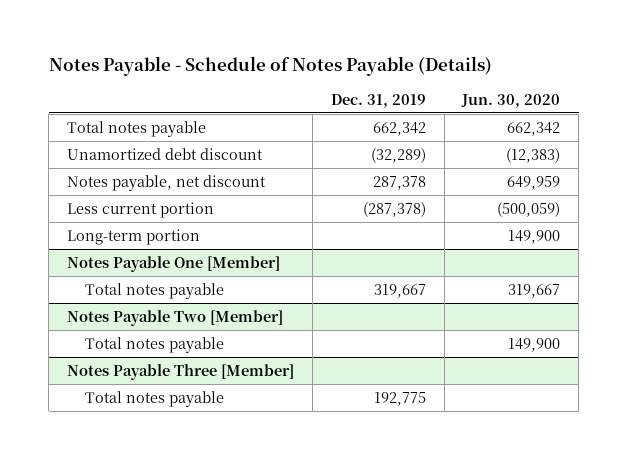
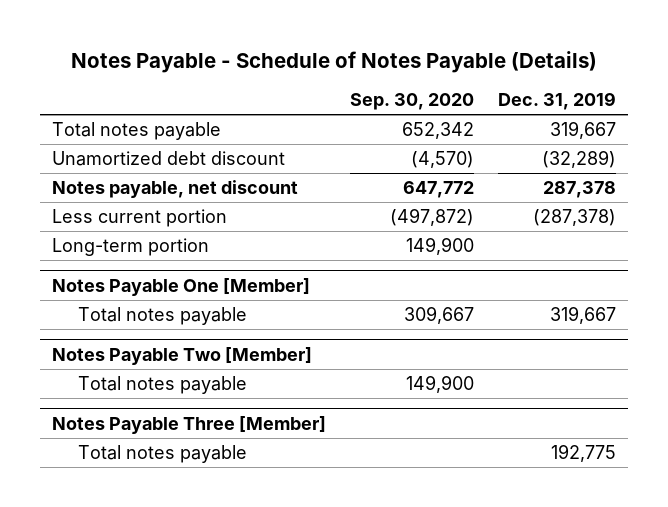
- | Dec. 31, 2019 | Jun. 30, 2020
+ | Sep. 30, 2020 | Dec. 31, 2019
- Total notes payable | 662,342 | 662,342
+ Total notes payable | 652,342 | 319,667

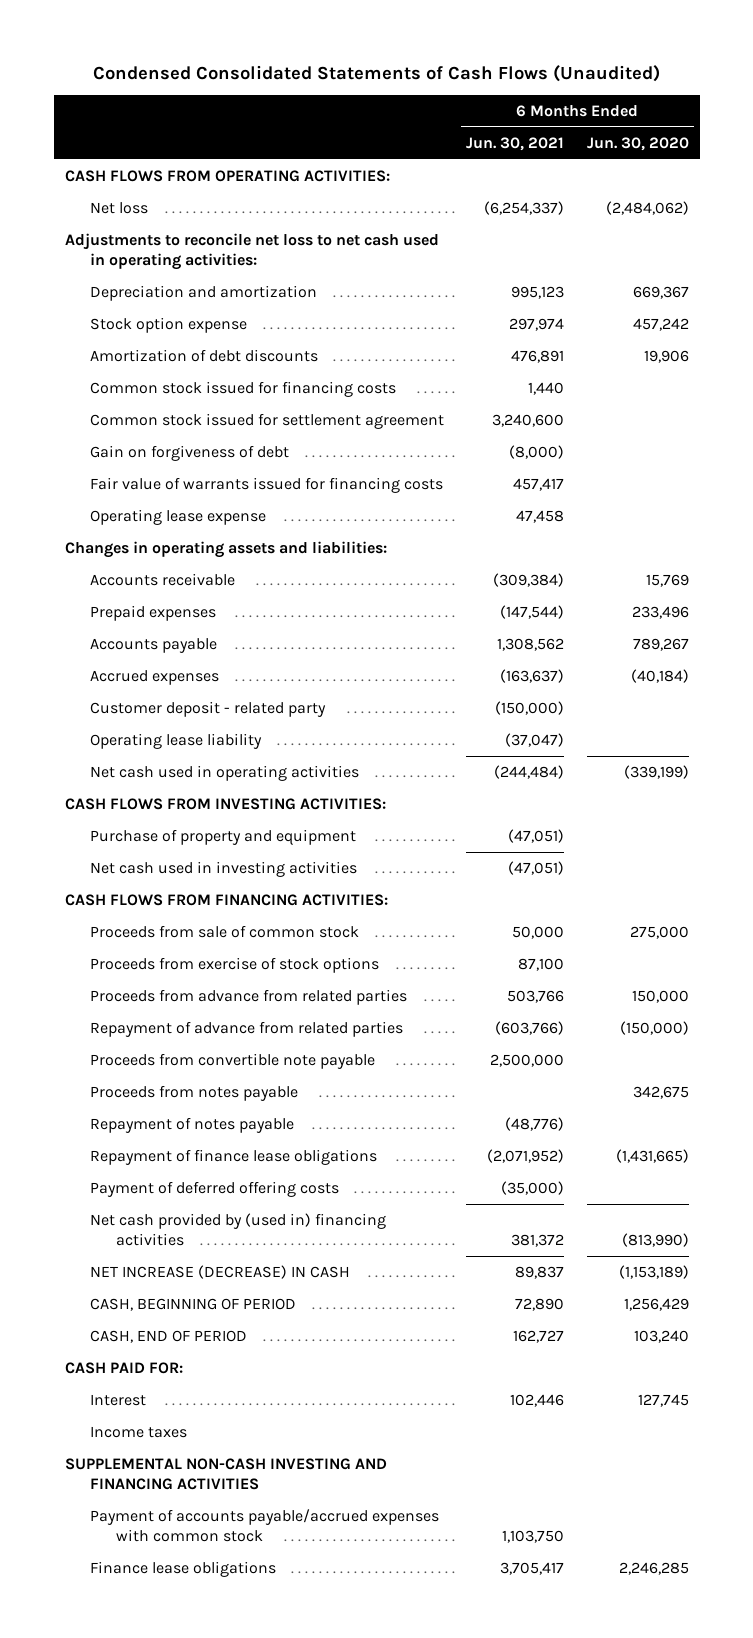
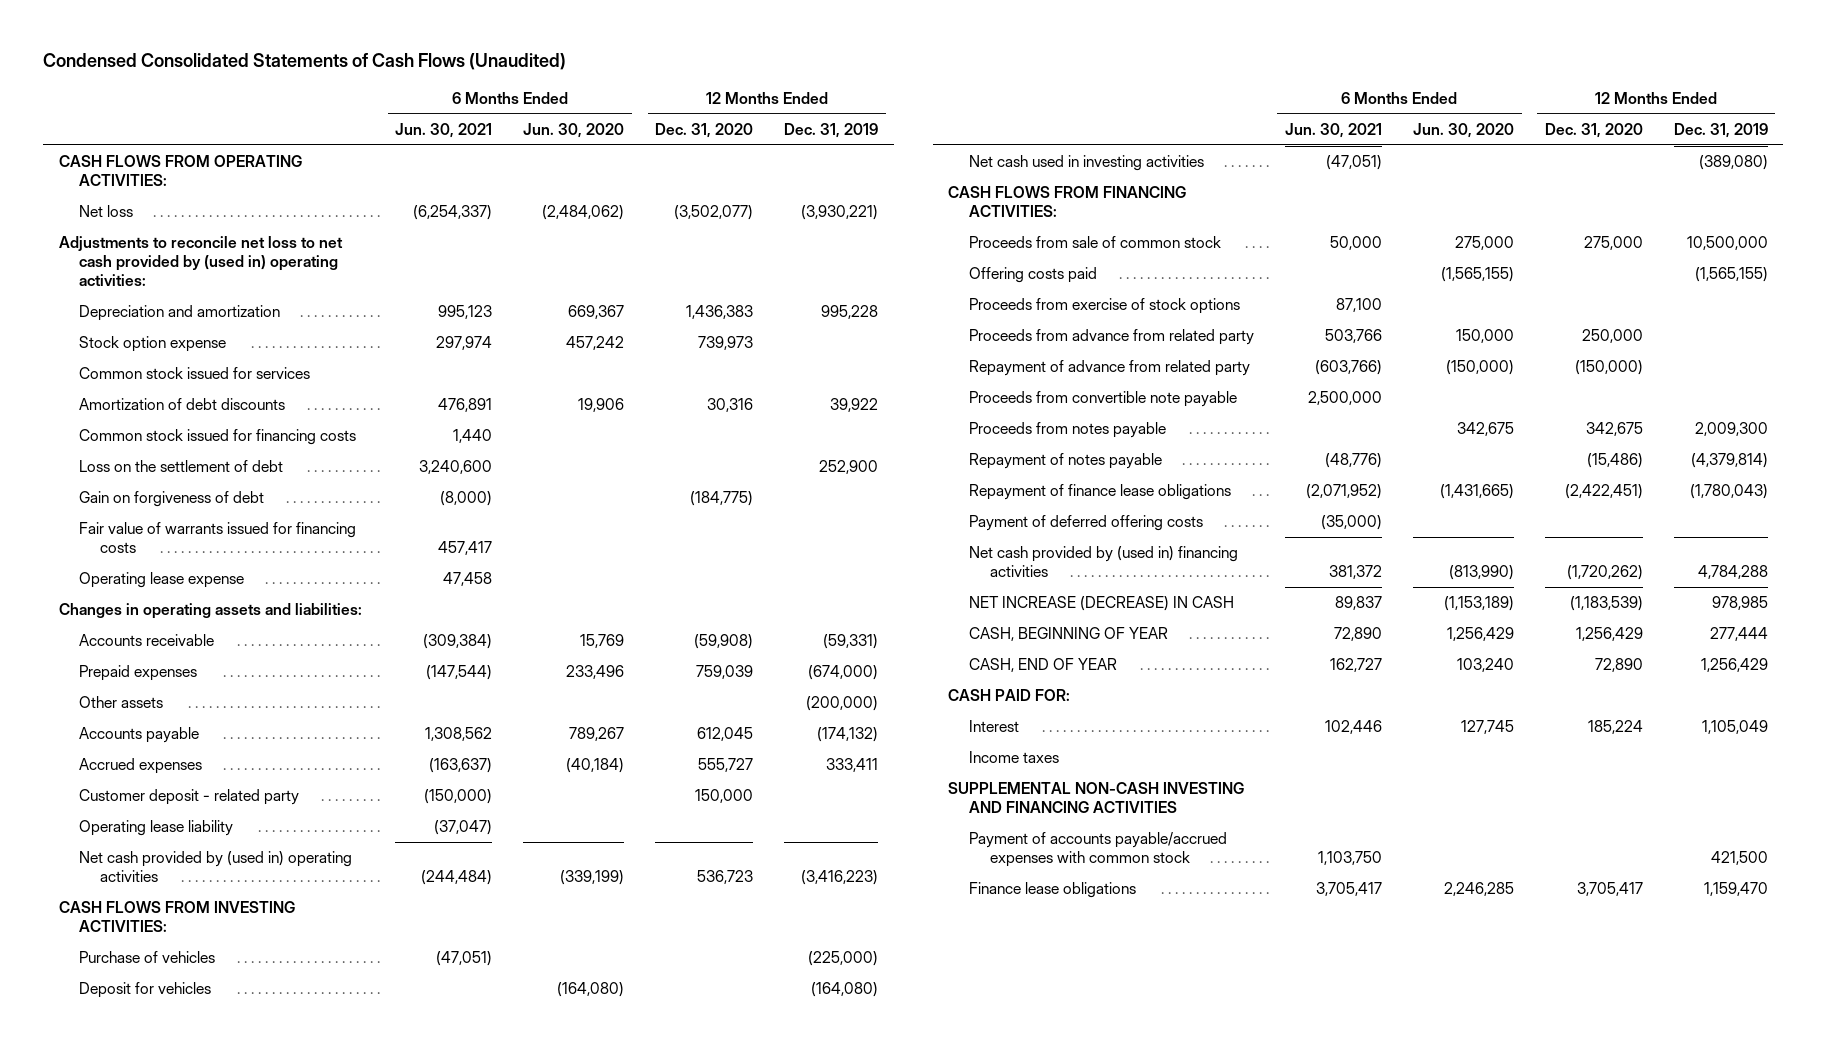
- | 6 Months Ended Jun. 30, 2021 | 6 Months Ended Jun. 30, 2020
+ | 6 Months Ended Jun. 30, 2021 | 6 Months Ended Jun. 30, 2020 | 12 Months Ended Dec. 31, 2020 | 12 Months Ended Dec. 31, 2019
- Adjustments to reconcile net loss to net cash used in operating activities:
+ Adjustments to reconcile net loss to net cash provided by (used in) operating activities:
+ Common stock issued for services
- Common stock issued for settlement agreement | 3,240,600 |
+ Loss on the settlement of debt | 3,240,600 | | | 252,900
+ Other assets | | | | (200,000)
- Net cash used in operating activities | (244,484) | (339,199)
+ Net cash provided by (used in) operating activities | (244,484) | (339,199) | 536,723 | (3,416,223)
- Purchase of property and equipment | (47,051) |
+ Purchase of vehicles | (47,051) | | | (225,000)
+ Deposit for vehicles | | (164,080) | | (164,080)
+ Offering costs paid | | (1,565,155) | | (1,565,155)
- Proceeds from advance from related parties | 503,766 | 150,000
- Repayment of advance from related parties | (603,766) | (150,000)
+ Proceeds from advance from related party | 503,766 | 150,000 | 250,000 |
+ Repayment of advance from related party | (603,766) | (150,000) | (150,000) |
- CASH, BEGINNING OF PERIOD | 72,890 | 1,256,429
- CASH, END OF PERIOD | 162,727 | 103,240
+ CASH, BEGINNING OF YEAR | 72,890 | 1,256,429 | 1,256,429 | 277,444
+ CASH, END OF YEAR | 162,727 | 103,240 | 72,890 | 1,256,429

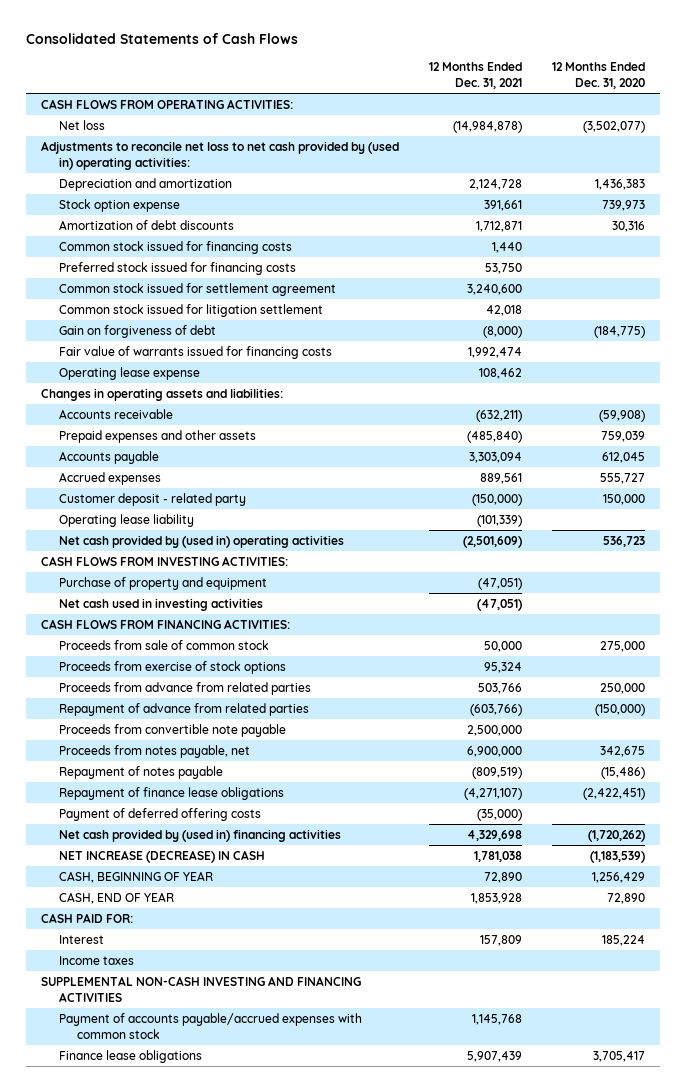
- Condensed Consolidated Statements of Cash Flows (Unaudited)
+ Consolidated Statements of Cash Flows
- | 6 Months Ended Jun. 30, 2021 | 6 Months Ended Jun. 30, 2020 | 12 Months Ended Dec. 31, 2020 | 12 Months Ended Dec. 31, 2019
+ | 12 Months Ended Dec. 31, 2021 | 12 Months Ended Dec. 31, 2020
- Common stock issued for services
- Loss on the settlement of debt | 3,240,600 | | | 252,900
+ Preferred stock issued for financing costs | 53,750 |
+ Common stock issued for settlement agreement | 3,240,600 |
+ Common stock issued for litigation settlement | 42,018 |
- Prepaid expenses | (147,544) | 233,496 | 759,039 | (674,000)
- Other assets | | | | (200,000)
+ Prepaid expenses and other assets | (485,840) | 759,039
- Purchase of vehicles | (47,051) | | | (225,000)
- Deposit for vehicles | | (164,080) | | (164,080)
+ Purchase of property and equipment | (47,051) |
- Offering costs paid | | (1,565,155) | | (1,565,155)
- Proceeds from advance from related party | 503,766 | 150,000 | 250,000 |
- Repayment of advance from related party | (603,766) | (150,000) | (150,000) |
+ Proceeds from advance from related parties | 503,766 | 250,000
+ Repayment of advance from related parties | (603,766) | (150,000)
- Proceeds from notes payable | | 342,675 | 342,675 | 2,009,300
+ Proceeds from notes payable, net | 6,900,000 | 342,675

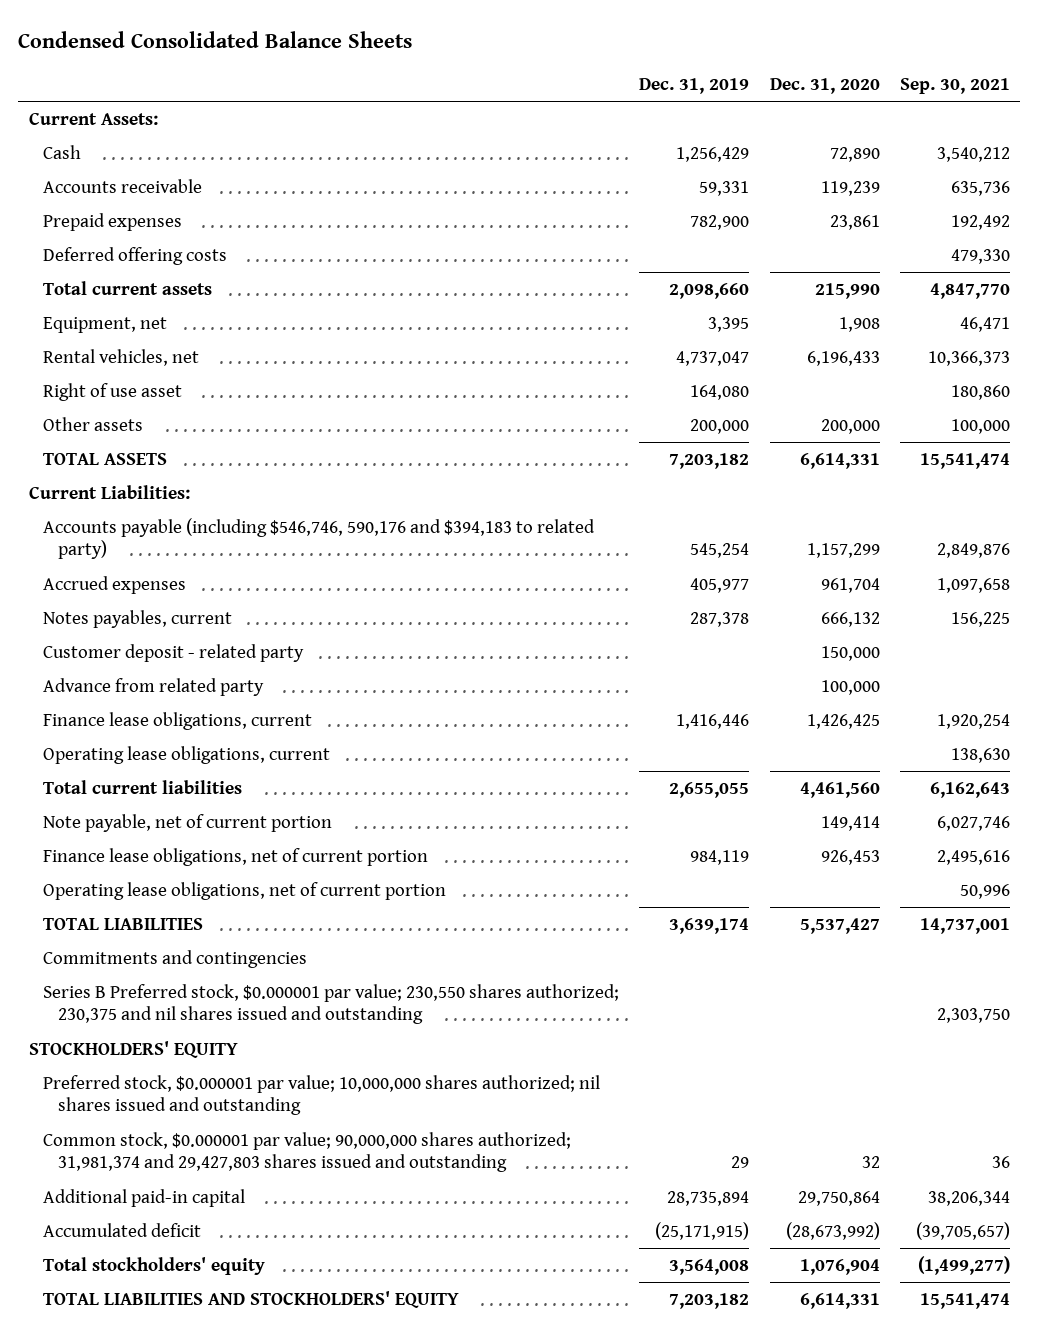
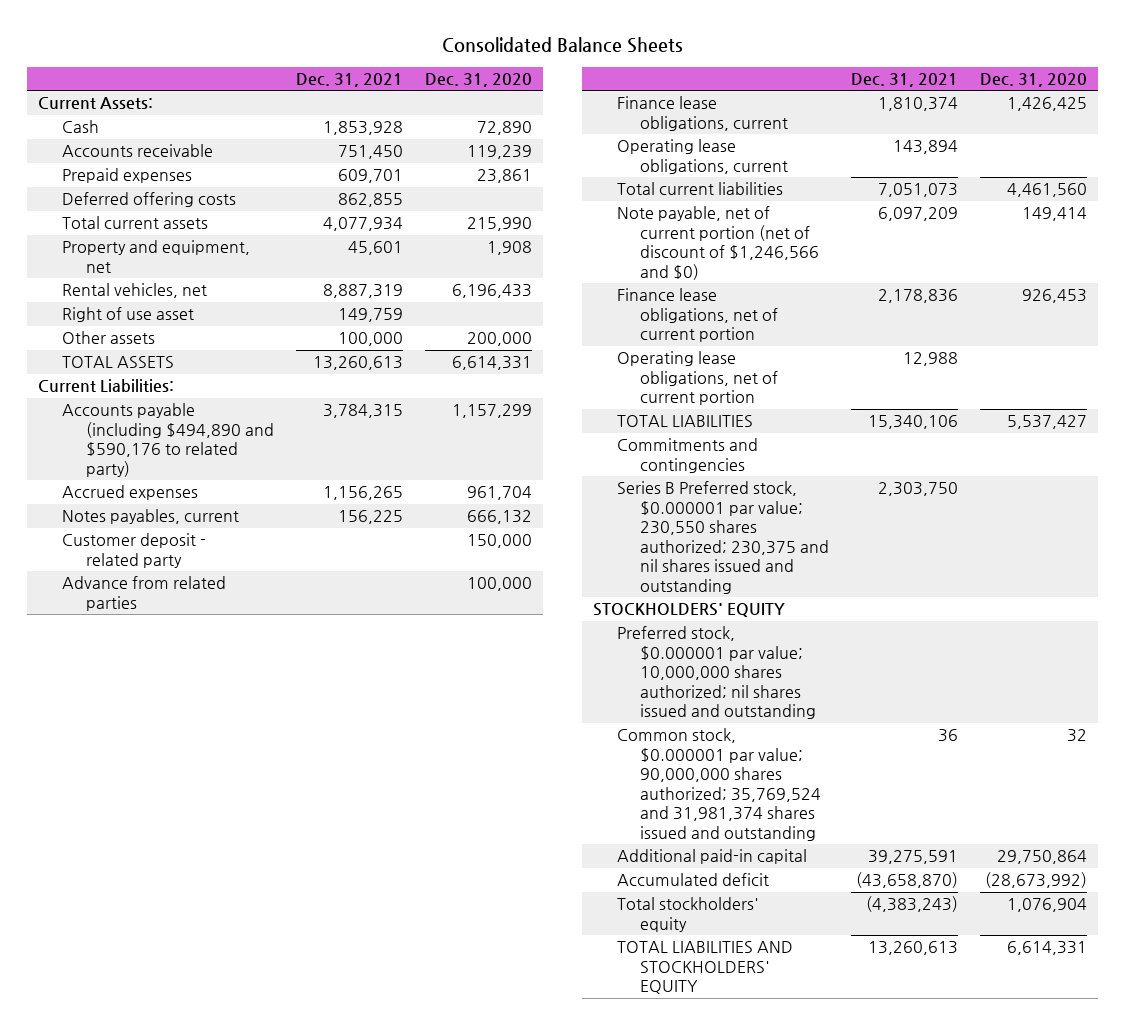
- Condensed Consolidated Balance Sheets
+ Consolidated Balance Sheets
- | Dec. 31, 2019 | Dec. 31, 2020 | Sep. 30, 2021
+ | Dec. 31, 2021 | Dec. 31, 2020
- Equipment, net | 3,395 | 1,908 | 46,471
+ Property and equipment, net | 45,601 | 1,908
- Accounts payable (including $546,746, 590,176 and $394,183 to related party) | 545,254 | 1,157,299 | 2,849,876
+ Accounts payable (including $494,890 and $590,176 to related party) | 3,784,315 | 1,157,299
- Advance from related party | | 100,000 |
+ Advance from related parties | | 100,000
- Note payable, net of current portion | | 149,414 | 6,027,746
+ Note payable, net of current portion (net of discount of $1,246,566 and $0) | 6,097,209 | 149,414
- Common stock, $0.000001 par value; 90,000,000 shares authorized; 31,981,374 and 29,427,803 shares issued and outstanding | 29 | 32 | 36
+ Common stock, $0.000001 par value; 90,000,000 shares authorized; 35,769,524 and 31,981,374 shares issued and outstanding | 36 | 32

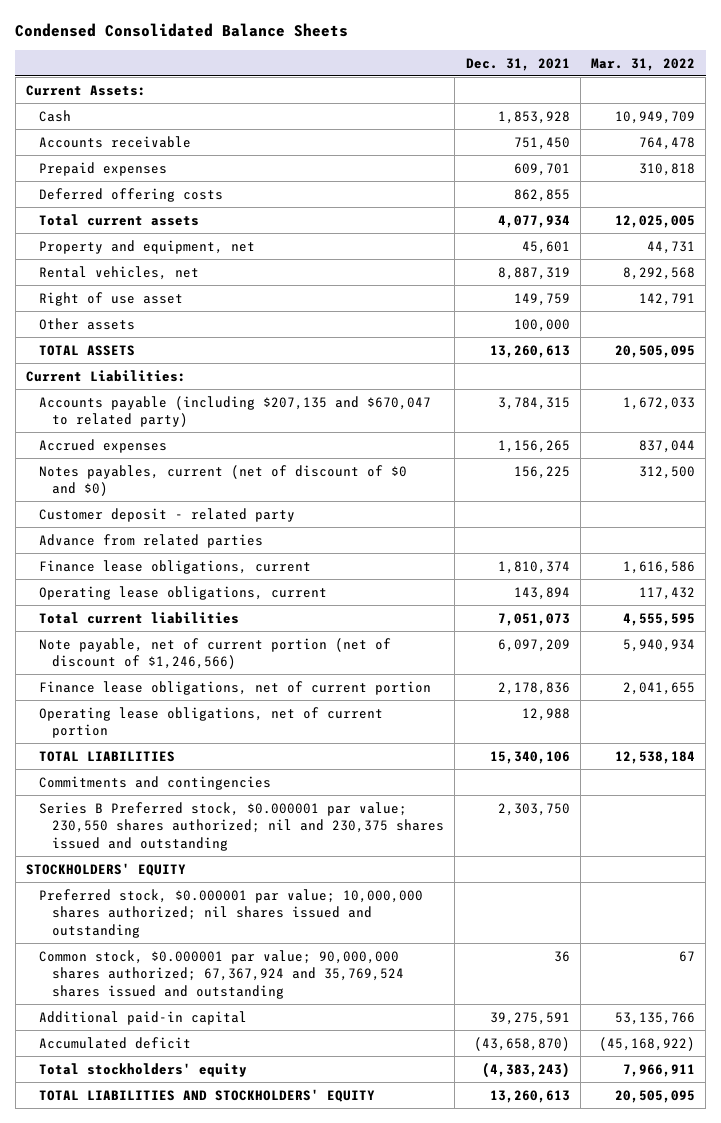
- Consolidated Balance Sheets
+ Condensed Consolidated Balance Sheets
- | Dec. 31, 2021 | Dec. 31, 2020
+ | Dec. 31, 2021 | Mar. 31, 2022
- Accounts payable (including $494,890 and $590,176 to related party) | 3,784,315 | 1,157,299
+ Accounts payable (including $207,135 and $670,047 to related party) | 3,784,315 | 1,672,033
- Notes payables, current | 156,225 | 666,132
+ Notes payables, current (net of discount of $0 and $0) | 156,225 | 312,500
- Note payable, net of current portion (net of discount of $1,246,566 and $0) | 6,097,209 | 149,414
+ Note payable, net of current portion (net of discount of $1,246,566) | 6,097,209 | 5,940,934
- Series B Preferred stock, $0.000001 par value; 230,550 shares authorized; 230,375 and nil shares issued and outstanding | 2,303,750 |
+ Series B Preferred stock, $0.000001 par value; 230,550 shares authorized; nil and 230,375 shares issued and outstanding | 2,303,750 |
- Common stock, $0.000001 par value; 90,000,000 shares authorized; 35,769,524 and 31,981,374 shares issued and outstanding | 36 | 32
+ Common stock, $0.000001 par value; 90,000,000 shares authorized; 67,367,924 and 35,769,524 shares issued and outstanding | 36 | 67

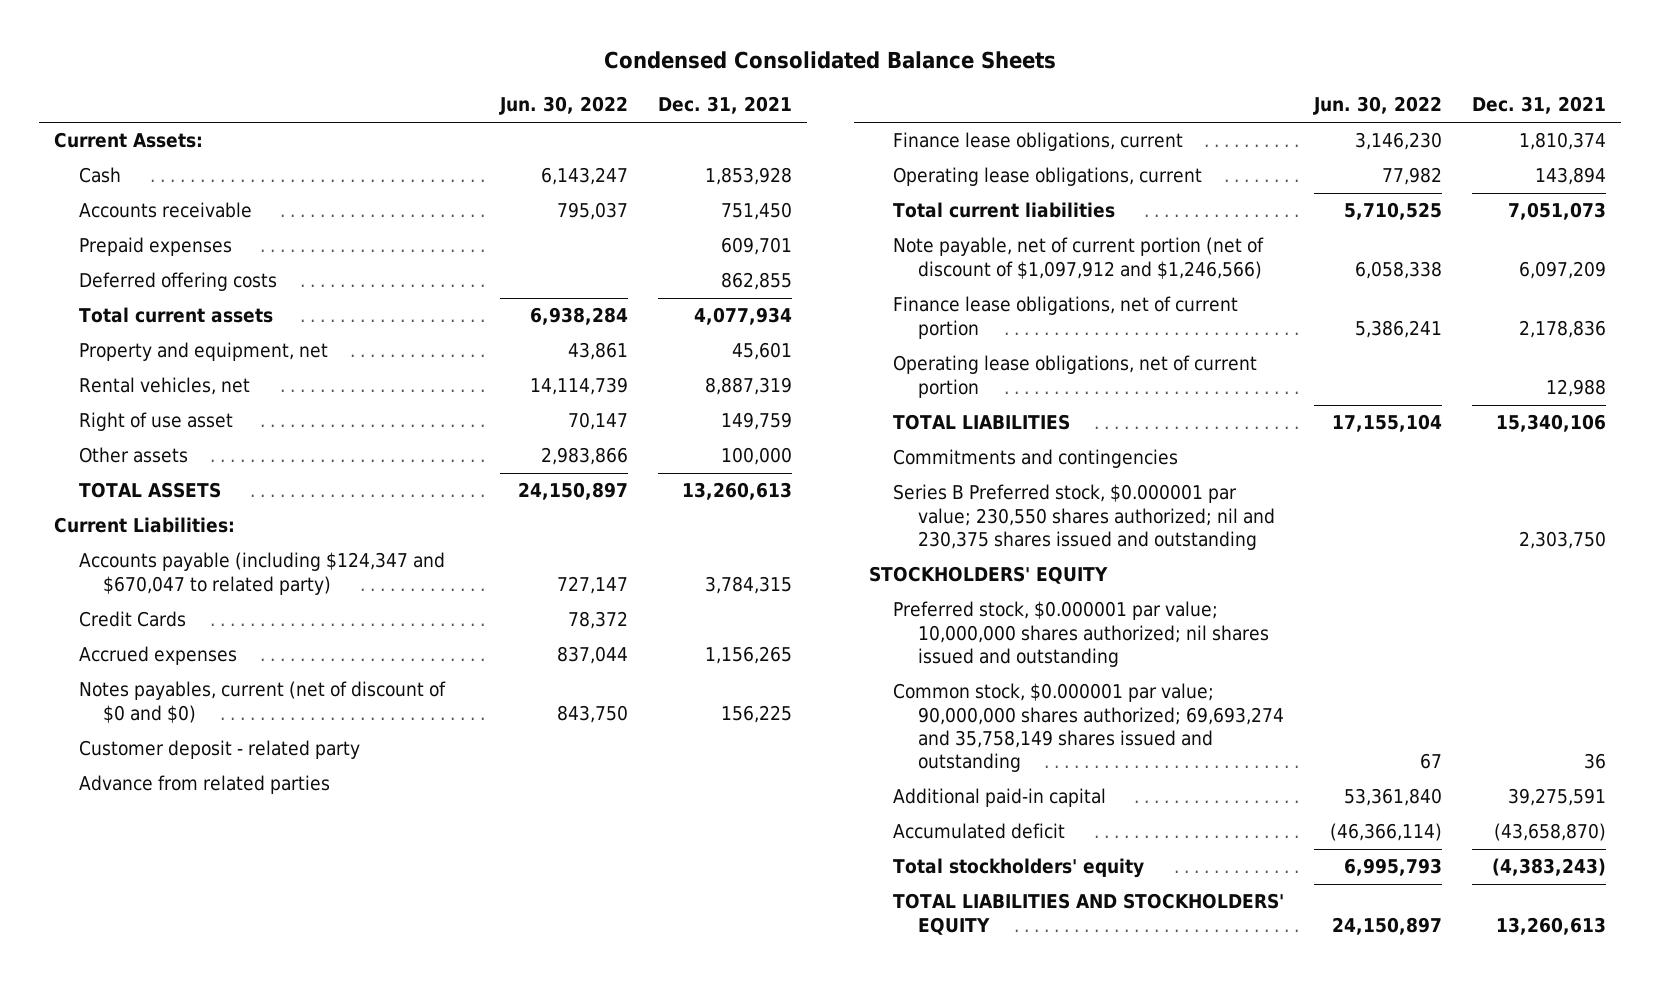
- | Dec. 31, 2021 | Mar. 31, 2022
+ | Jun. 30, 2022 | Dec. 31, 2021
- Accounts payable (including $207,135 and $670,047 to related party) | 3,784,315 | 1,672,033
+ Accounts payable (including $124,347 and $670,047 to related party) | 727,147 | 3,784,315
+ Credit Cards | 78,372 |
- Note payable, net of current portion (net of discount of $1,246,566) | 6,097,209 | 5,940,934
+ Note payable, net of current portion (net of discount of $1,097,912 and $1,246,566) | 6,058,338 | 6,097,209
- Common stock, $0.000001 par value; 90,000,000 shares authorized; 67,367,924 and 35,769,524 shares issued and outstanding | 36 | 67
+ Common stock, $0.000001 par value; 90,000,000 shares authorized; 69,693,274 and 35,758,149 shares issued and outstanding | 67 | 36

